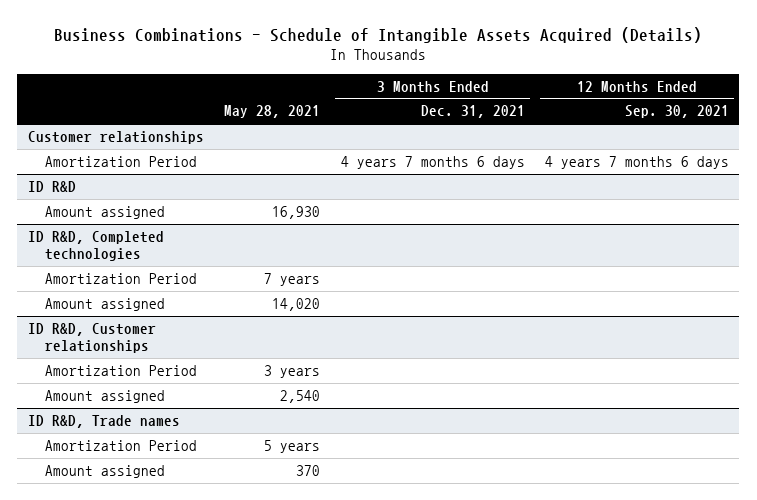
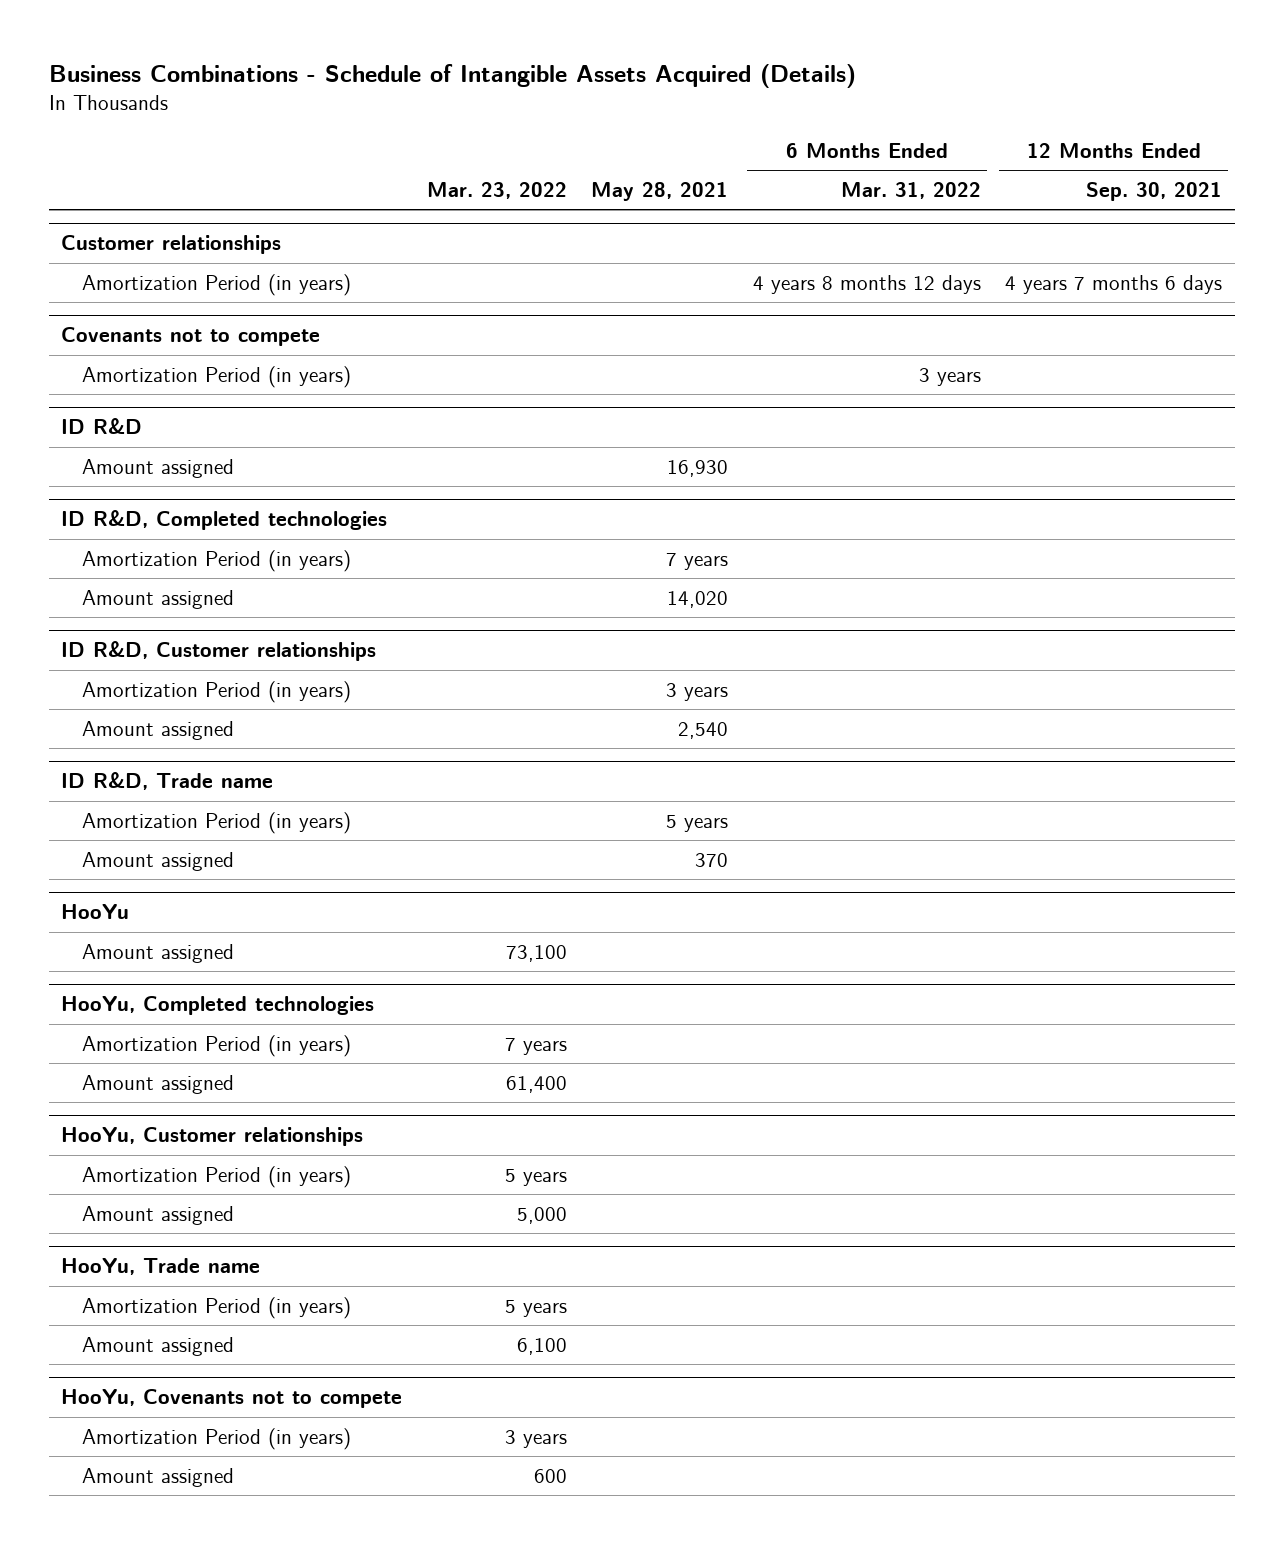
- | May 28, 2021 | 3 Months Ended Dec. 31, 2021 | 12 Months Ended Sep. 30, 2021
+ | Mar. 23, 2022 | May 28, 2021 | 6 Months Ended Mar. 31, 2022 | 12 Months Ended Sep. 30, 2021
@ Customer relationships
- Amortization Period | | 4 years 7 months 6 days | 4 years 7 months 6 days
+ Amortization Period (in years) | | | 4 years 8 months 12 days | 4 years 7 months 6 days
+ Covenants not to compete
+ Amortization Period (in years) | | | 3 years |
@ ID R&D, Completed technologies
- Amortization Period | 7 years | |
+ Amortization Period (in years) | | 7 years | |
@ ID R&D, Customer relationships
- Amortization Period | 3 years | |
+ Amortization Period (in years) | | 3 years | |
- ID R&D, Trade names
- Amortization Period | 5 years | |
+ ID R&D, Trade name
+ Amortization Period (in years) | | 5 years | |
+ HooYu
+ Amount assigned | 73,100 | | |
+ HooYu, Completed technologies
+ Amortization Period (in years) | 7 years | | |
+ Amount assigned | 61,400 | | |
+ HooYu, Customer relationships
+ Amortization Period (in years) | 5 years | | |
+ Amount assigned | 5,000 | | |
+ HooYu, Trade name
+ Amortization Period (in years) | 5 years | | |
+ Amount assigned | 6,100 | | |
+ HooYu, Covenants not to compete
+ Amortization Period (in years) | 3 years | | |
+ Amount assigned | 600 | | |

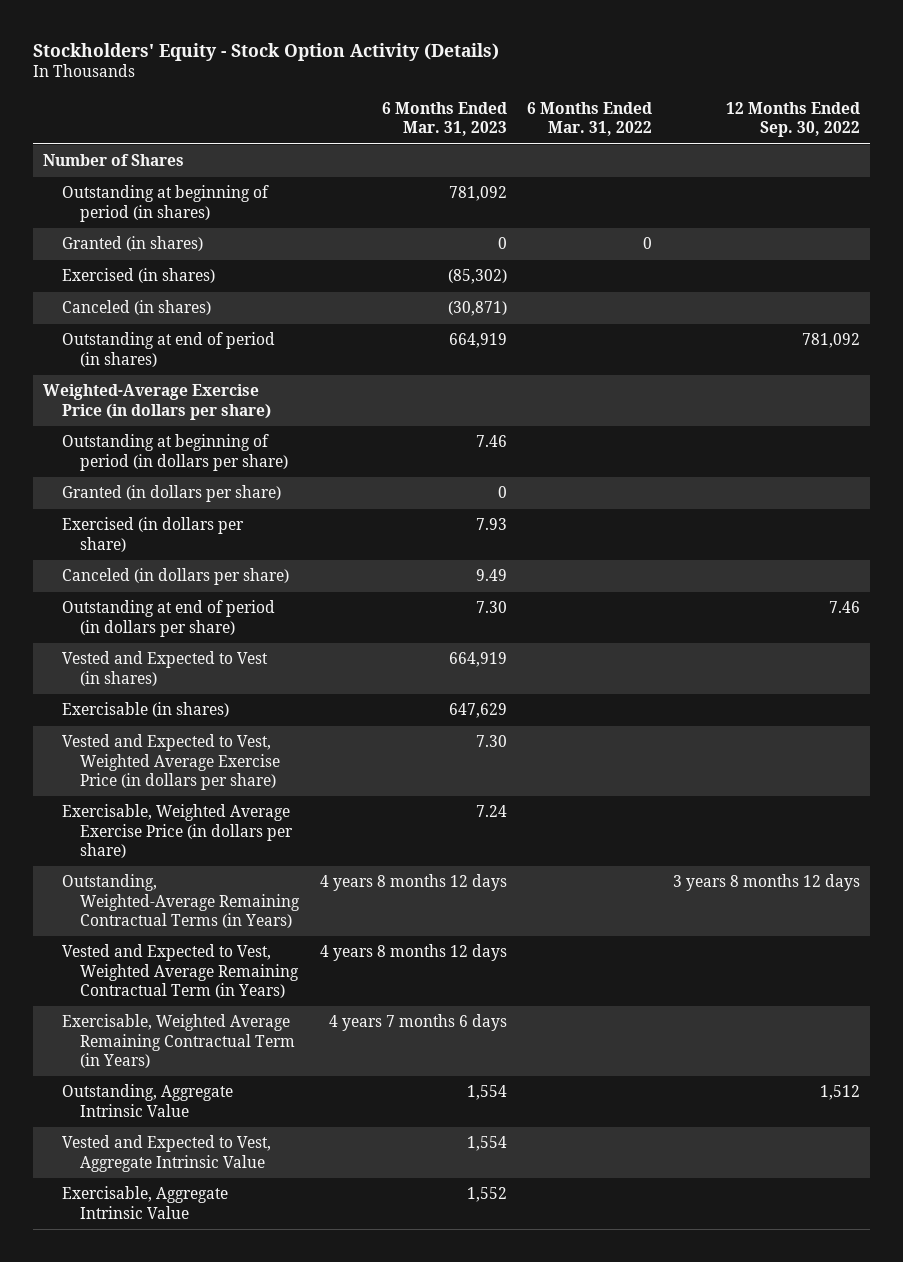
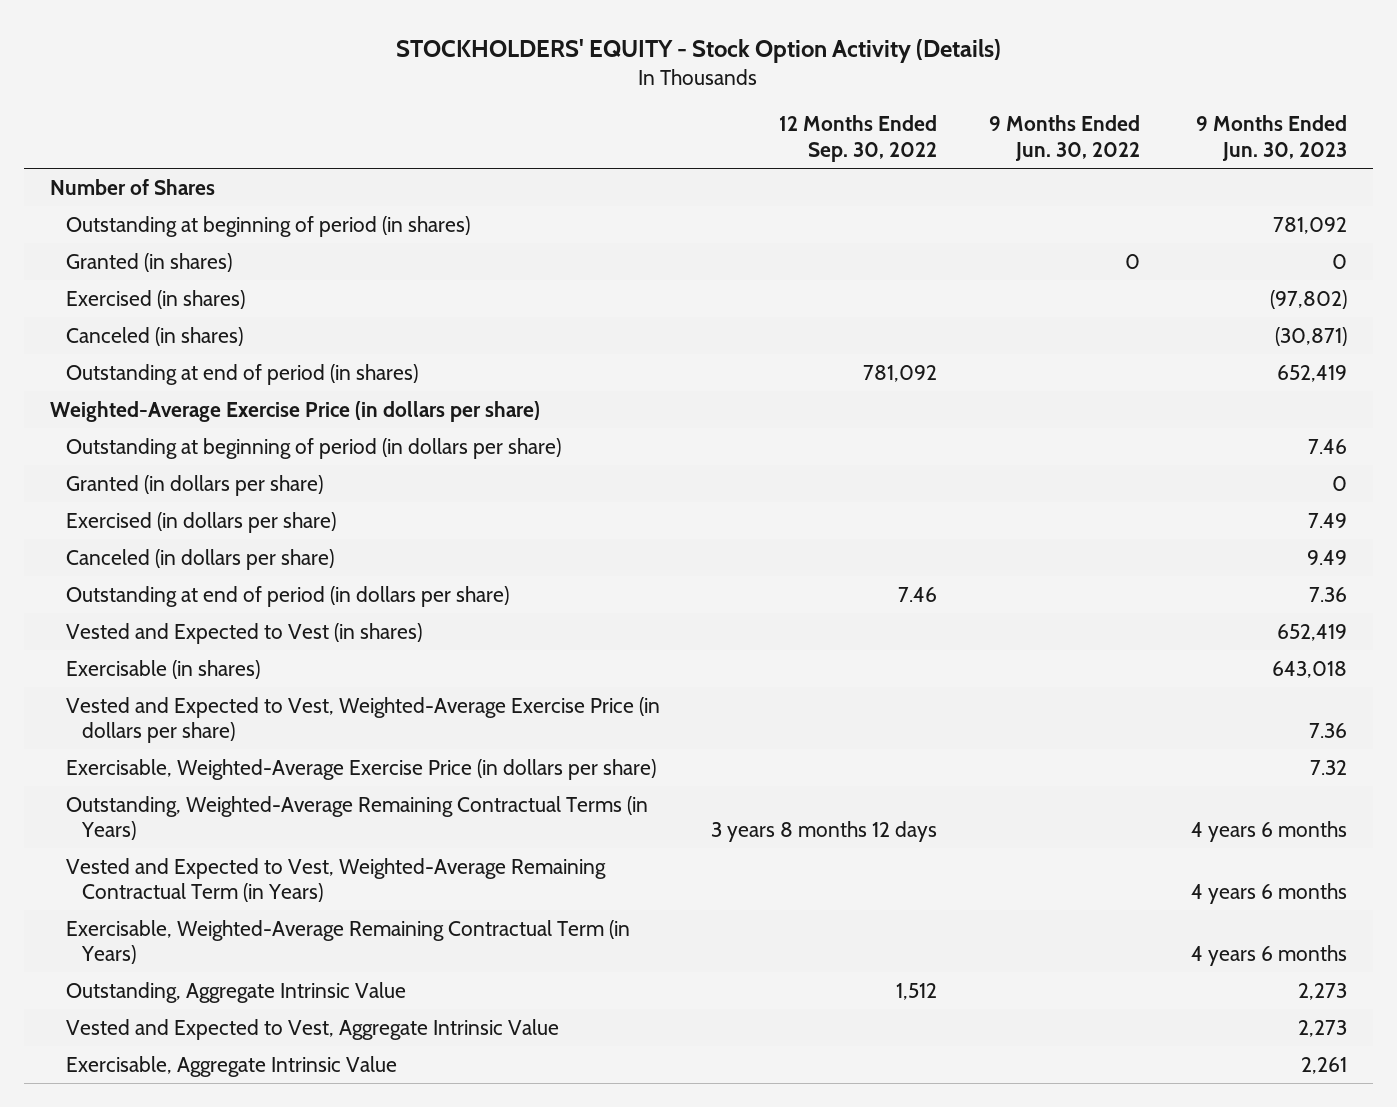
- Stockholders' Equity - Stock Option Activity (Details)
+ STOCKHOLDERS' EQUITY - Stock Option Activity (Details)
- | 6 Months Ended Mar. 31, 2023 | 6 Months Ended Mar. 31, 2022 | 12 Months Ended Sep. 30, 2022
+ | 12 Months Ended Sep. 30, 2022 | 9 Months Ended Jun. 30, 2022 | 9 Months Ended Jun. 30, 2023
- Vested and Expected to Vest, Weighted Average Exercise Price (in dollars per share) | 7.30 | |
- Exercisable, Weighted Average Exercise Price (in dollars per share) | 7.24 | |
+ Vested and Expected to Vest, Weighted-Average Exercise Price (in dollars per share) | | | 7.36
+ Exercisable, Weighted-Average Exercise Price (in dollars per share) | | | 7.32
- Vested and Expected to Vest, Weighted Average Remaining Contractual Term (in Years) | 4 years 8 months 12 days | |
- Exercisable, Weighted Average Remaining Contractual Term (in Years) | 4 years 7 months 6 days | |
+ Vested and Expected to Vest, Weighted-Average Remaining Contractual Term (in Years) | | | 4 years 6 months
+ Exercisable, Weighted-Average Remaining Contractual Term (in Years) | | | 4 years 6 months

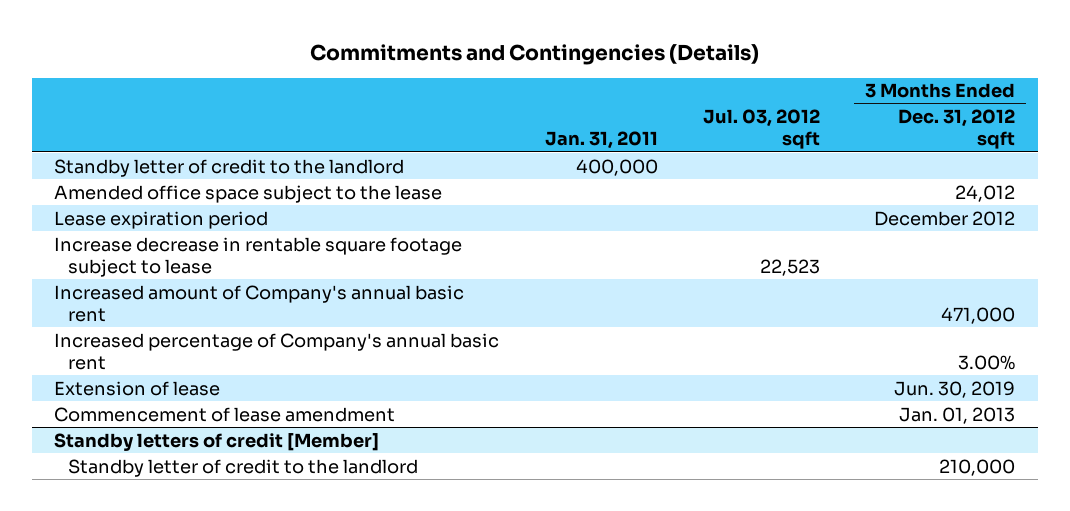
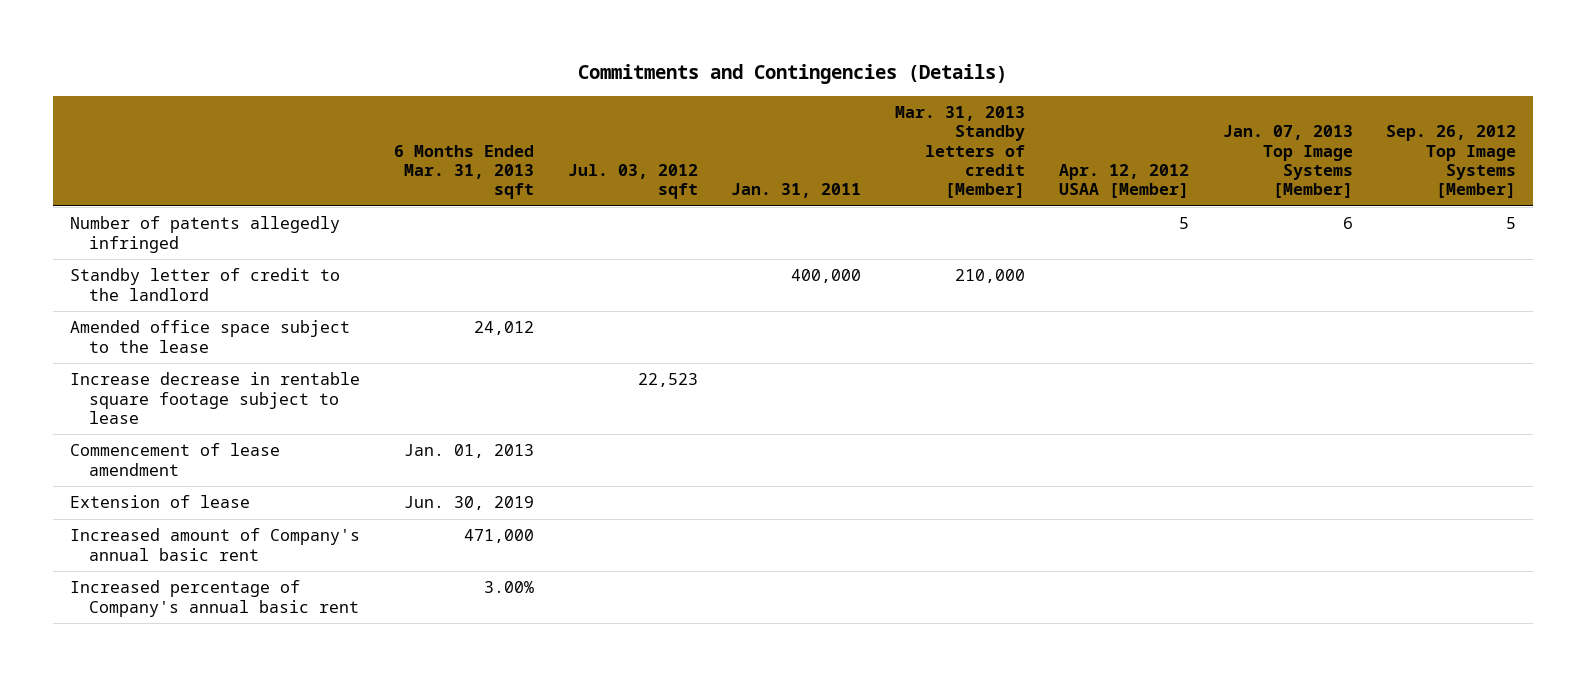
- | Jan. 31, 2011 | Jul. 03, 2012 sqft | 3 Months Ended Dec. 31, 2012 sqft
+ | 6 Months Ended Mar. 31, 2013 sqft | Jul. 03, 2012 sqft | Jan. 31, 2011 | Mar. 31, 2013 Standby letters of credit [Member] | Apr. 12, 2012 USAA [Member] | Jan. 07, 2013 Top Image Systems [Member] | Sep. 26, 2012 Top Image Systems [Member]
+ Number of patents allegedly infringed | | | | | 5 | 6 | 5
- Lease expiration period | | | December 2012
moved up: Commencement of lease amendment | Jan. 01, 2013 | | | | | |
moved up: Extension of lease | Jun. 30, 2019 | | | | | |
- Standby letters of credit [Member]
- Standby letter of credit to the landlord | | | 210,000

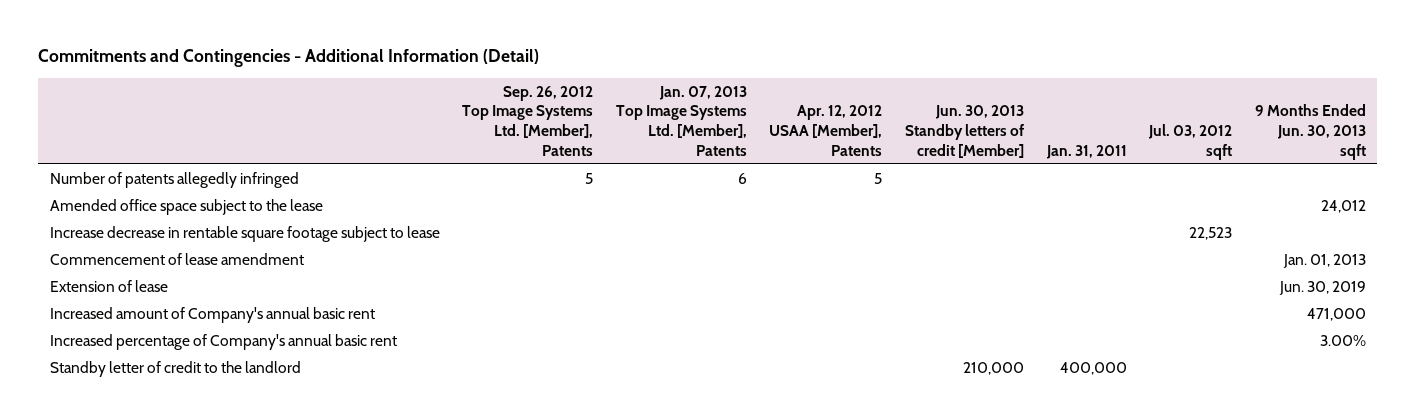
- Commitments and Contingencies (Details)
+ Commitments and Contingencies - Additional Information (Detail)
- | 6 Months Ended Mar. 31, 2013 sqft | Jul. 03, 2012 sqft | Jan. 31, 2011 | Mar. 31, 2013 Standby letters of credit [Member] | Apr. 12, 2012 USAA [Member] | Jan. 07, 2013 Top Image Systems [Member] | Sep. 26, 2012 Top Image Systems [Member]
+ | Sep. 26, 2012 Top Image Systems Ltd. [Member], Patents | Jan. 07, 2013 Top Image Systems Ltd. [Member], Patents | Apr. 12, 2012 USAA [Member], Patents | Jun. 30, 2013 Standby letters of credit [Member] | Jan. 31, 2011 | Jul. 03, 2012 sqft | 9 Months Ended Jun. 30, 2013 sqft
moved down: Standby letter of credit to the landlord | | | | 210,000 | 400,000 | |

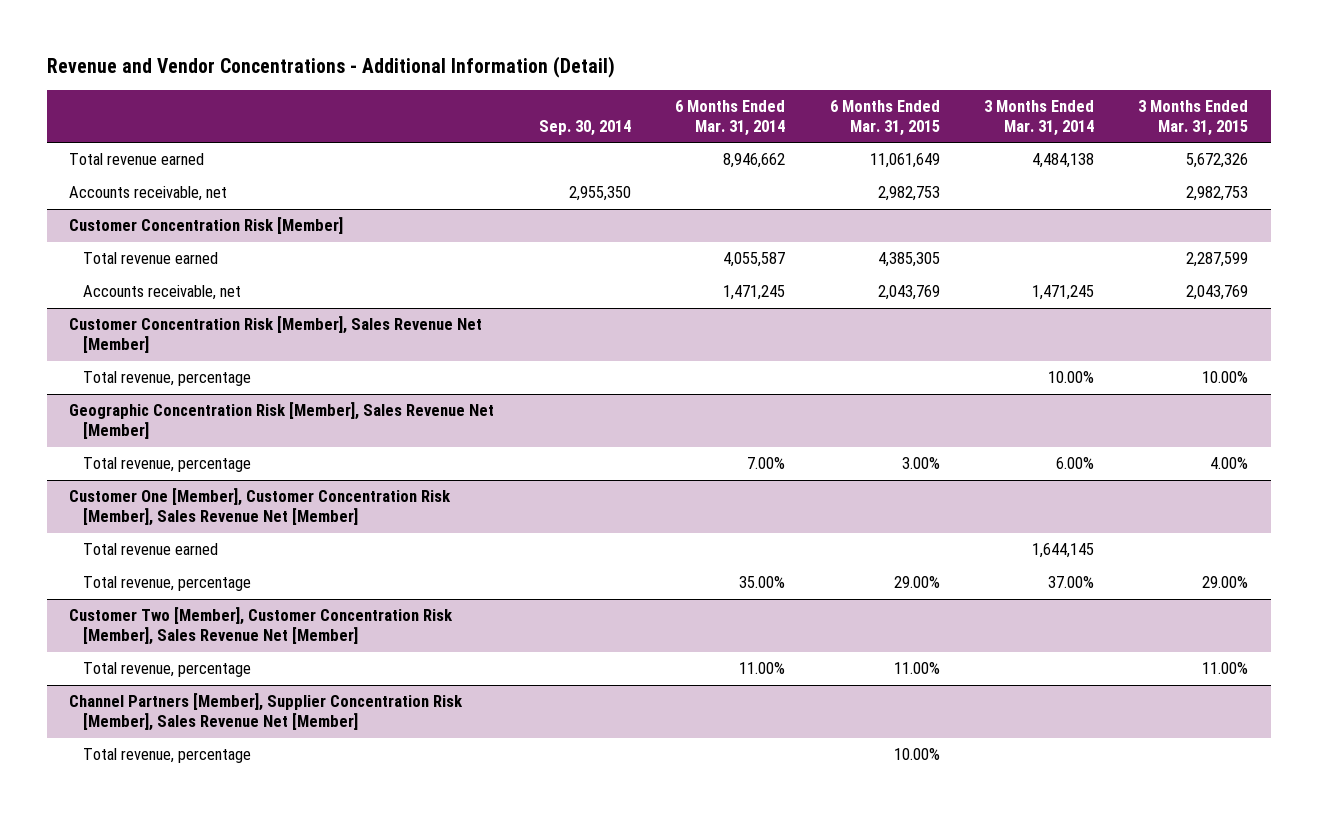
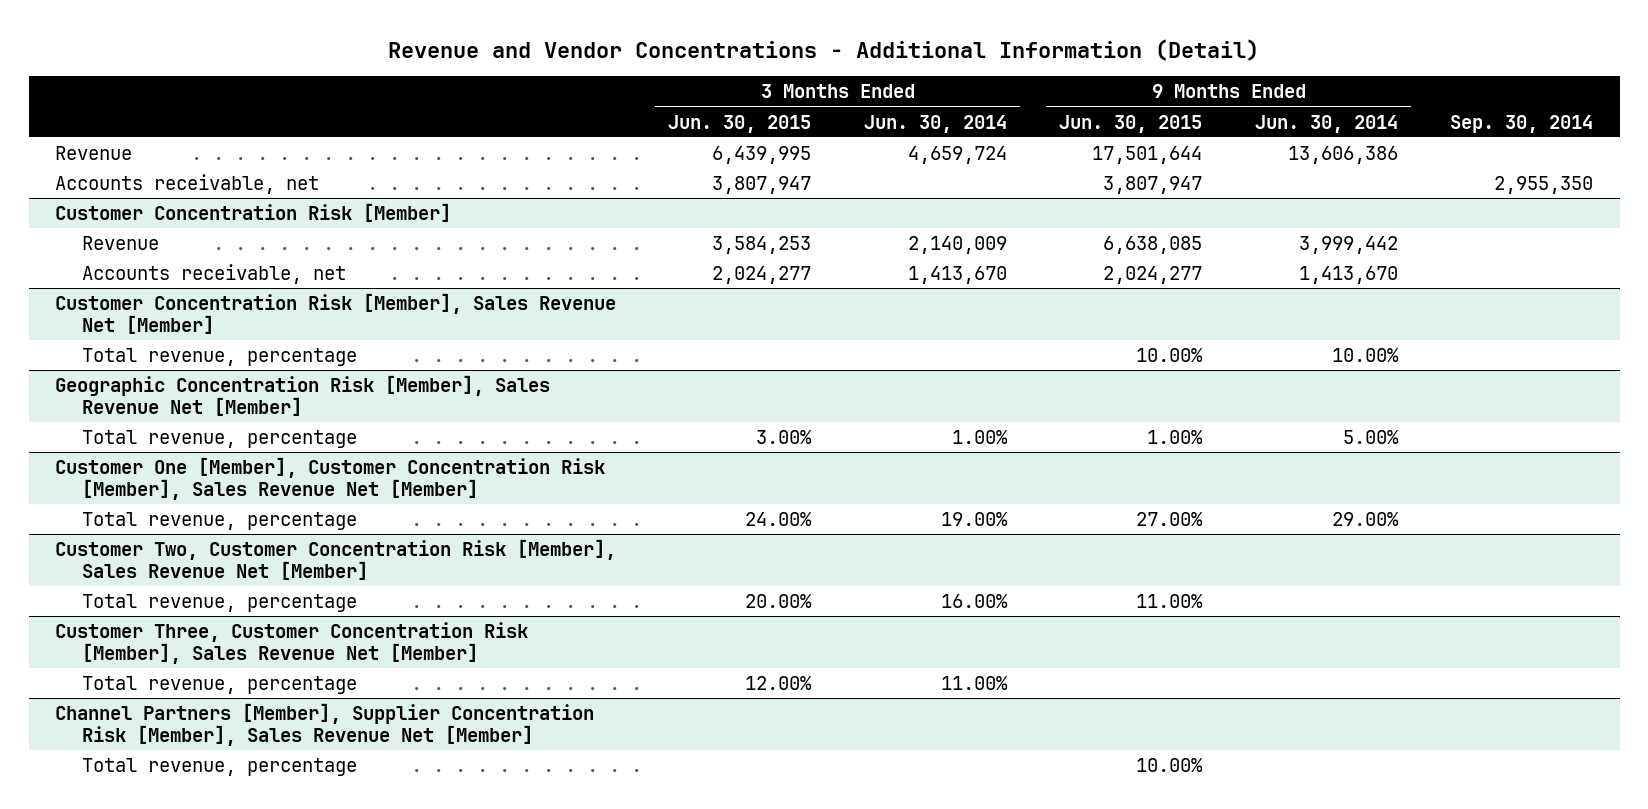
- | Sep. 30, 2014 | 6 Months Ended Mar. 31, 2014 | 6 Months Ended Mar. 31, 2015 | 3 Months Ended Mar. 31, 2014 | 3 Months Ended Mar. 31, 2015
+ | 3 Months Ended Jun. 30, 2015 | 3 Months Ended Jun. 30, 2014 | 9 Months Ended Jun. 30, 2015 | 9 Months Ended Jun. 30, 2014 | Sep. 30, 2014
- Total revenue earned | | 8,946,662 | 11,061,649 | 4,484,138 | 5,672,326
+ Revenue | 6,439,995 | 4,659,724 | 17,501,644 | 13,606,386 |
@ Customer Concentration Risk [Member]
- Total revenue earned | | 4,055,587 | 4,385,305 | | 2,287,599
+ Revenue | 3,584,253 | 2,140,009 | 6,638,085 | 3,999,442 |
@ Customer One [Member], Customer Concentration Risk [Member], Sales Revenue Net [Member]
- Total revenue earned | | | | 1,644,145 |
- Customer Two [Member], Customer Concentration Risk [Member], Sales Revenue Net [Member]
+ Customer Two, Customer Concentration Risk [Member], Sales Revenue Net [Member]
+ Customer Three, Customer Concentration Risk [Member], Sales Revenue Net [Member]
+ Total revenue, percentage | 12.00% | 11.00% | | |

